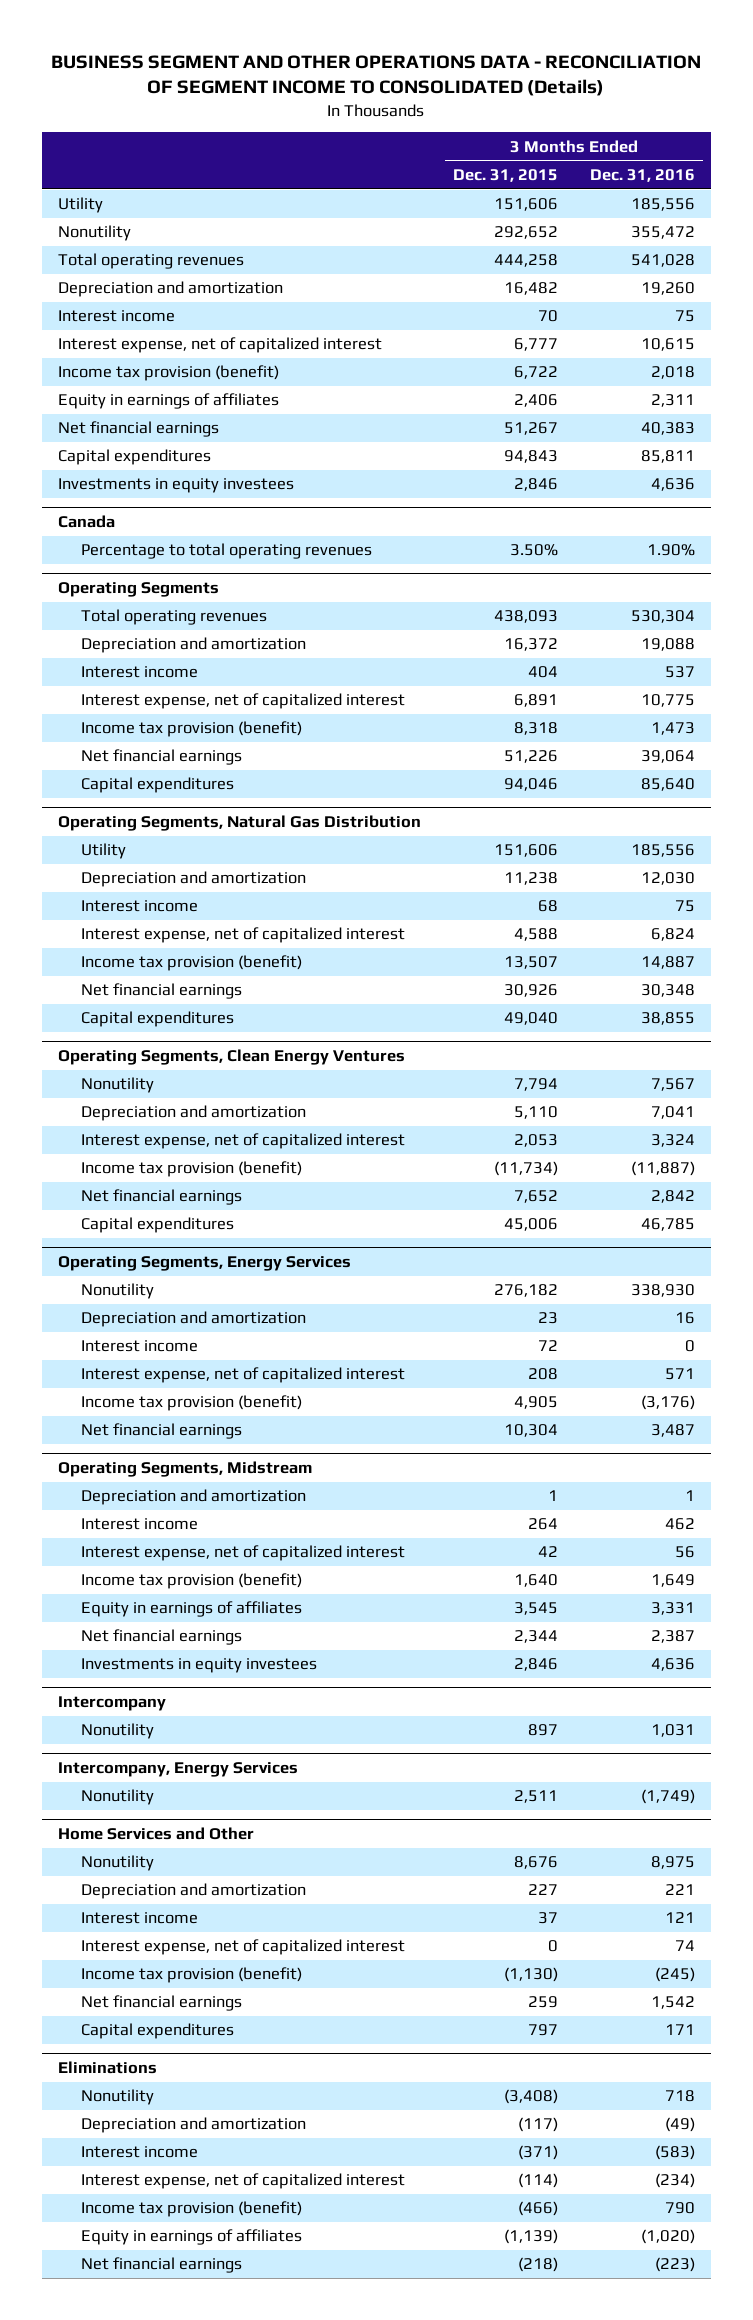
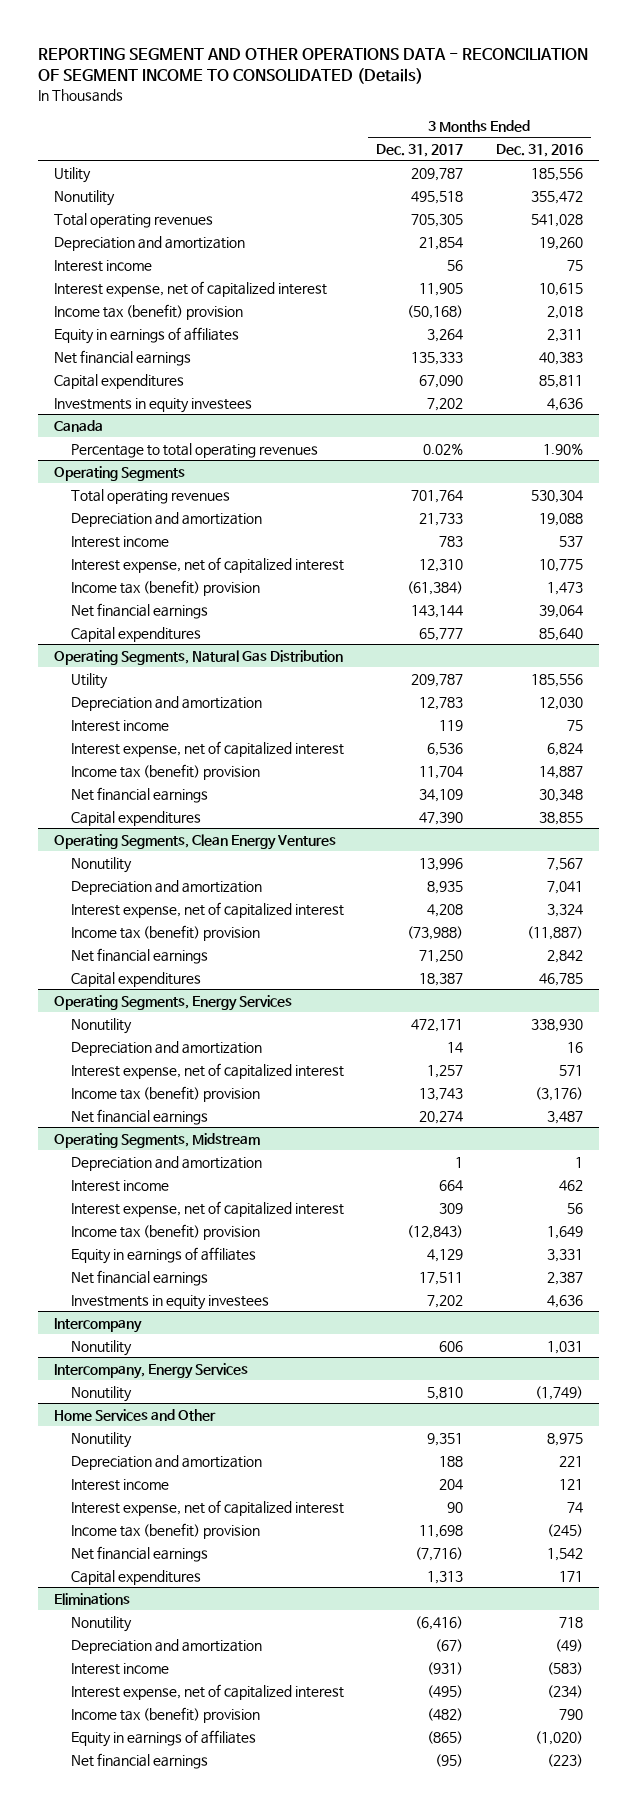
- BUSINESS SEGMENT AND OTHER OPERATIONS DATA - RECONCILIATION OF SEGMENT INCOME TO CONSOLIDATED (Details)
+ REPORTING SEGMENT AND OTHER OPERATIONS DATA - RECONCILIATION OF SEGMENT INCOME TO CONSOLIDATED (Details)
- | 3 Months Ended Dec. 31, 2015 | 3 Months Ended Dec. 31, 2016
+ | 3 Months Ended Dec. 31, 2017 | 3 Months Ended Dec. 31, 2016
- Income tax provision (benefit) | 6,722 | 2,018
+ Income tax (benefit) provision | (50,168) | 2,018
@ Operating Segments
- Income tax provision (benefit) | 8,318 | 1,473
+ Income tax (benefit) provision | (61,384) | 1,473
@ Operating Segments, Natural Gas Distribution
- Income tax provision (benefit) | 13,507 | 14,887
+ Income tax (benefit) provision | 11,704 | 14,887
@ Operating Segments, Clean Energy Ventures
- Income tax provision (benefit) | (11,734) | (11,887)
+ Income tax (benefit) provision | (73,988) | (11,887)
@ Operating Segments, Energy Services
- Interest income | 72 | 0
- Income tax provision (benefit) | 4,905 | (3,176)
+ Income tax (benefit) provision | 13,743 | (3,176)
@ Operating Segments, Midstream
- Income tax provision (benefit) | 1,640 | 1,649
+ Income tax (benefit) provision | (12,843) | 1,649
@ Home Services and Other
- Income tax provision (benefit) | (1,130) | (245)
+ Income tax (benefit) provision | 11,698 | (245)
@ Eliminations
- Income tax provision (benefit) | (466) | 790
+ Income tax (benefit) provision | (482) | 790

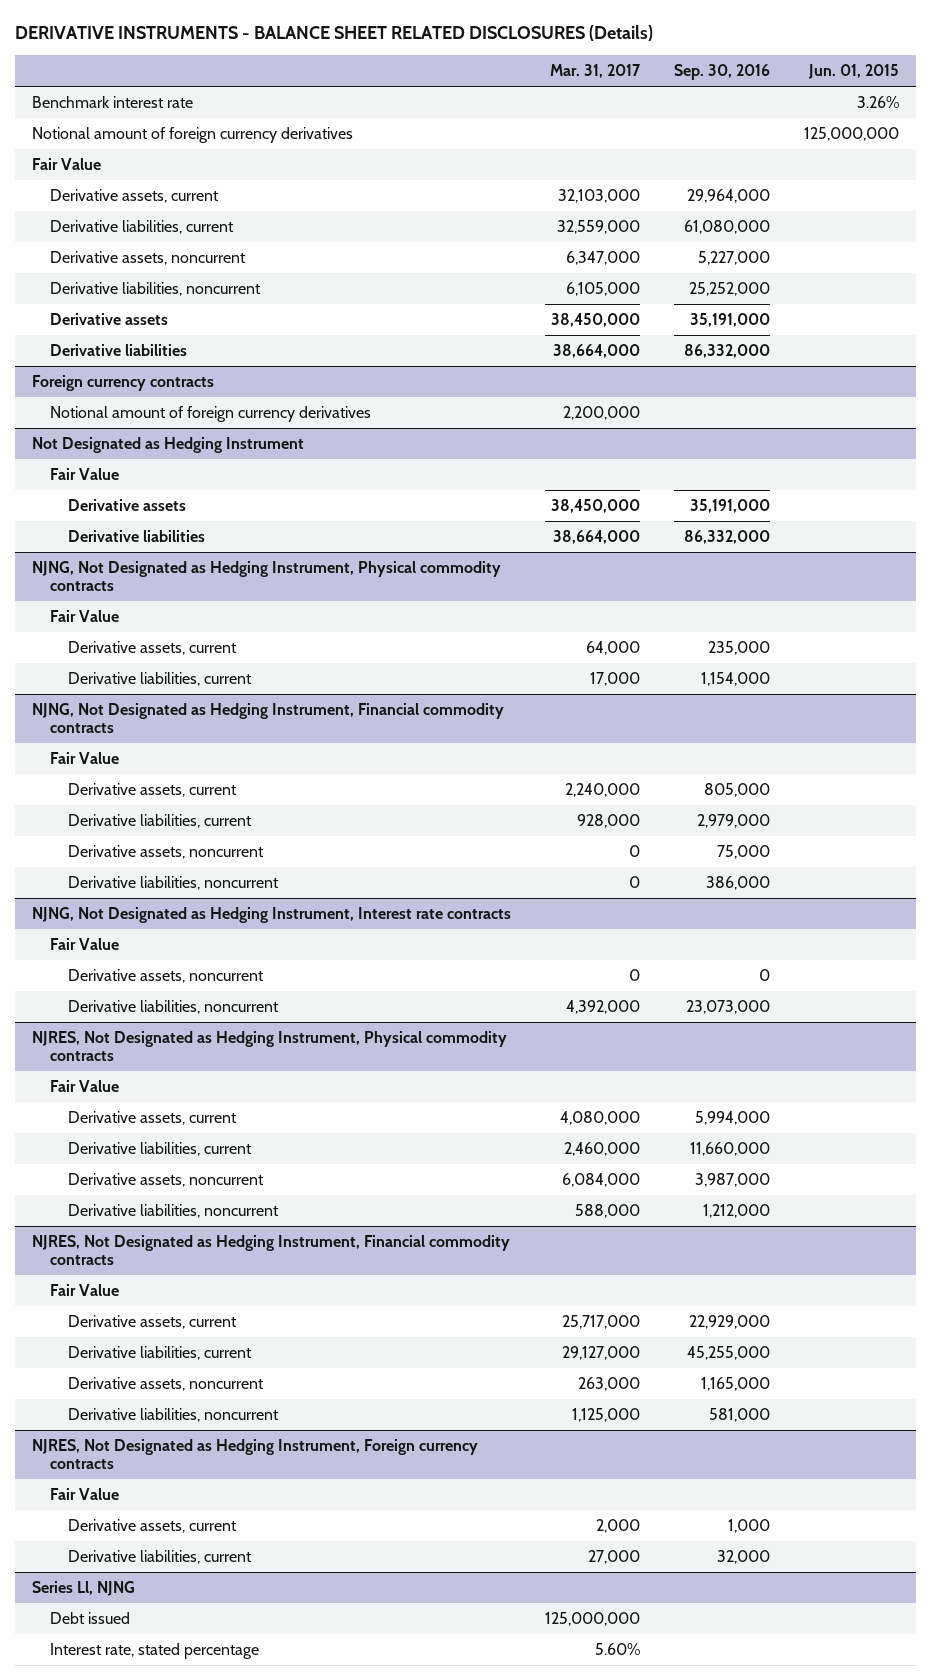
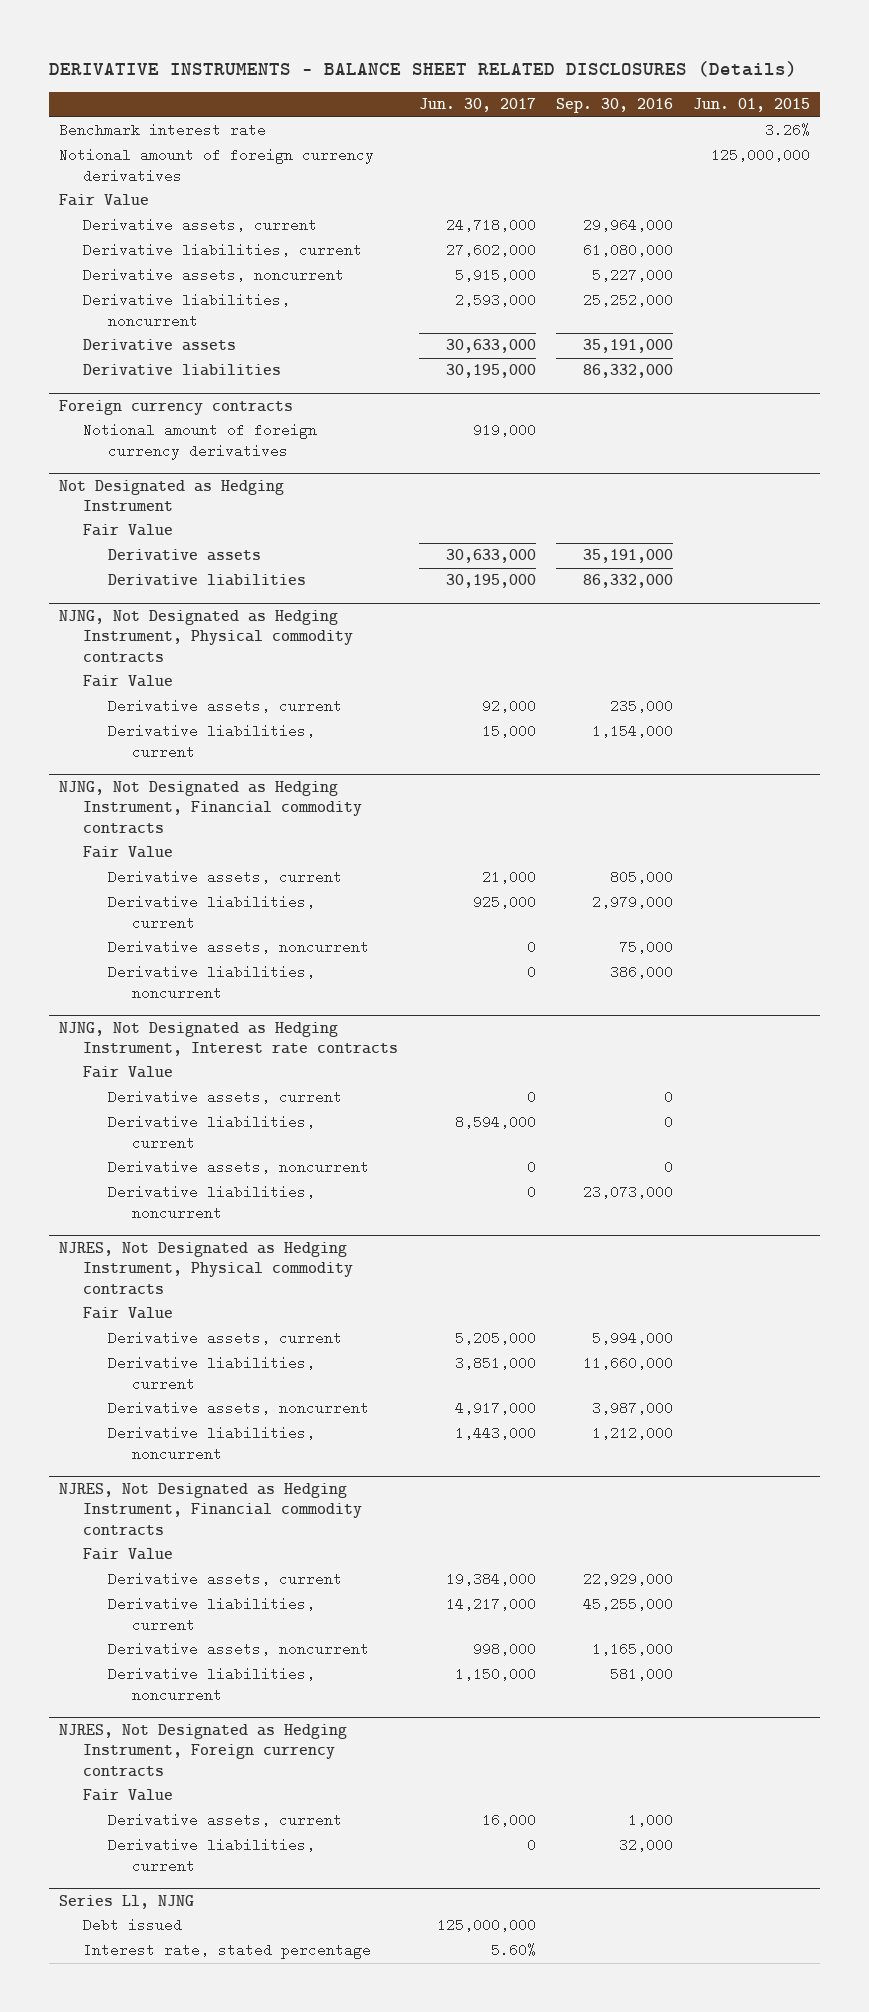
- | Mar. 31, 2017 | Sep. 30, 2016 | Jun. 01, 2015
+ | Jun. 30, 2017 | Sep. 30, 2016 | Jun. 01, 2015
@ NJNG, Not Designated as Hedging Instrument, Interest rate contracts
+ Derivative assets, current | 0 | 0 |
+ Derivative liabilities, current | 8,594,000 | 0 |

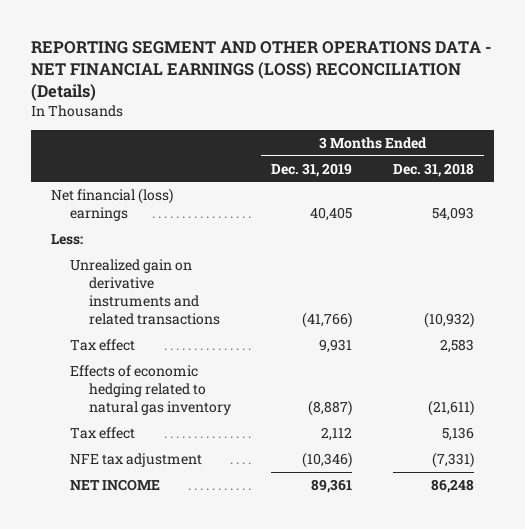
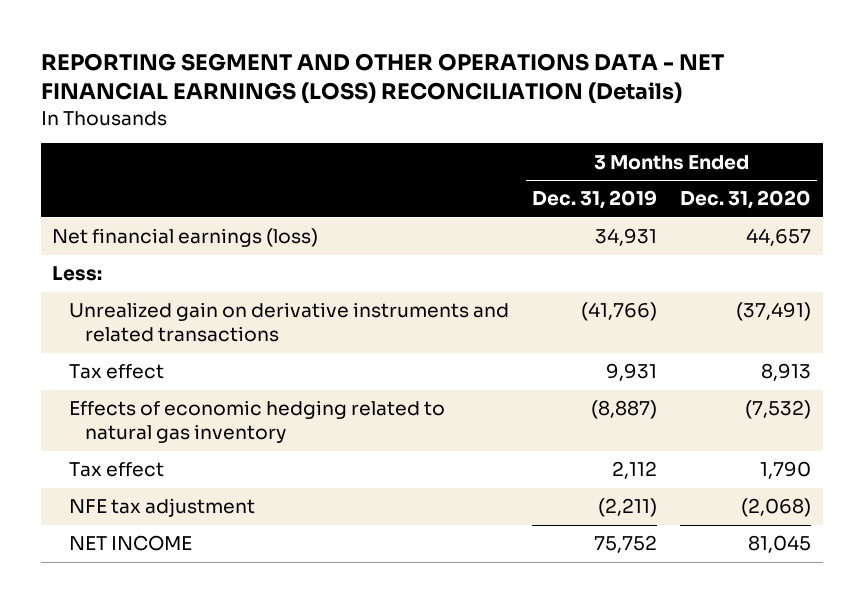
- | 3 Months Ended Dec. 31, 2019 | 3 Months Ended Dec. 31, 2018
+ | 3 Months Ended Dec. 31, 2019 | 3 Months Ended Dec. 31, 2020
- Net financial (loss) earnings | 40,405 | 54,093
+ Net financial earnings (loss) | 34,931 | 44,657
- NFE tax adjustment | (10,346) | (7,331)
- NET INCOME | 89,361 | 86,248
+ NFE tax adjustment | (2,211) | (2,068)
+ NET INCOME | 75,752 | 81,045

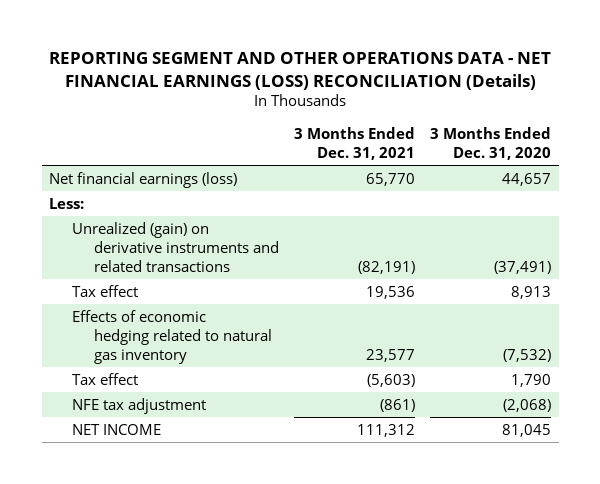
- | 3 Months Ended Dec. 31, 2019 | 3 Months Ended Dec. 31, 2020
+ | 3 Months Ended Dec. 31, 2021 | 3 Months Ended Dec. 31, 2020
- Unrealized gain on derivative instruments and related transactions | (41,766) | (37,491)
+ Unrealized (gain) on derivative instruments and related transactions | (82,191) | (37,491)

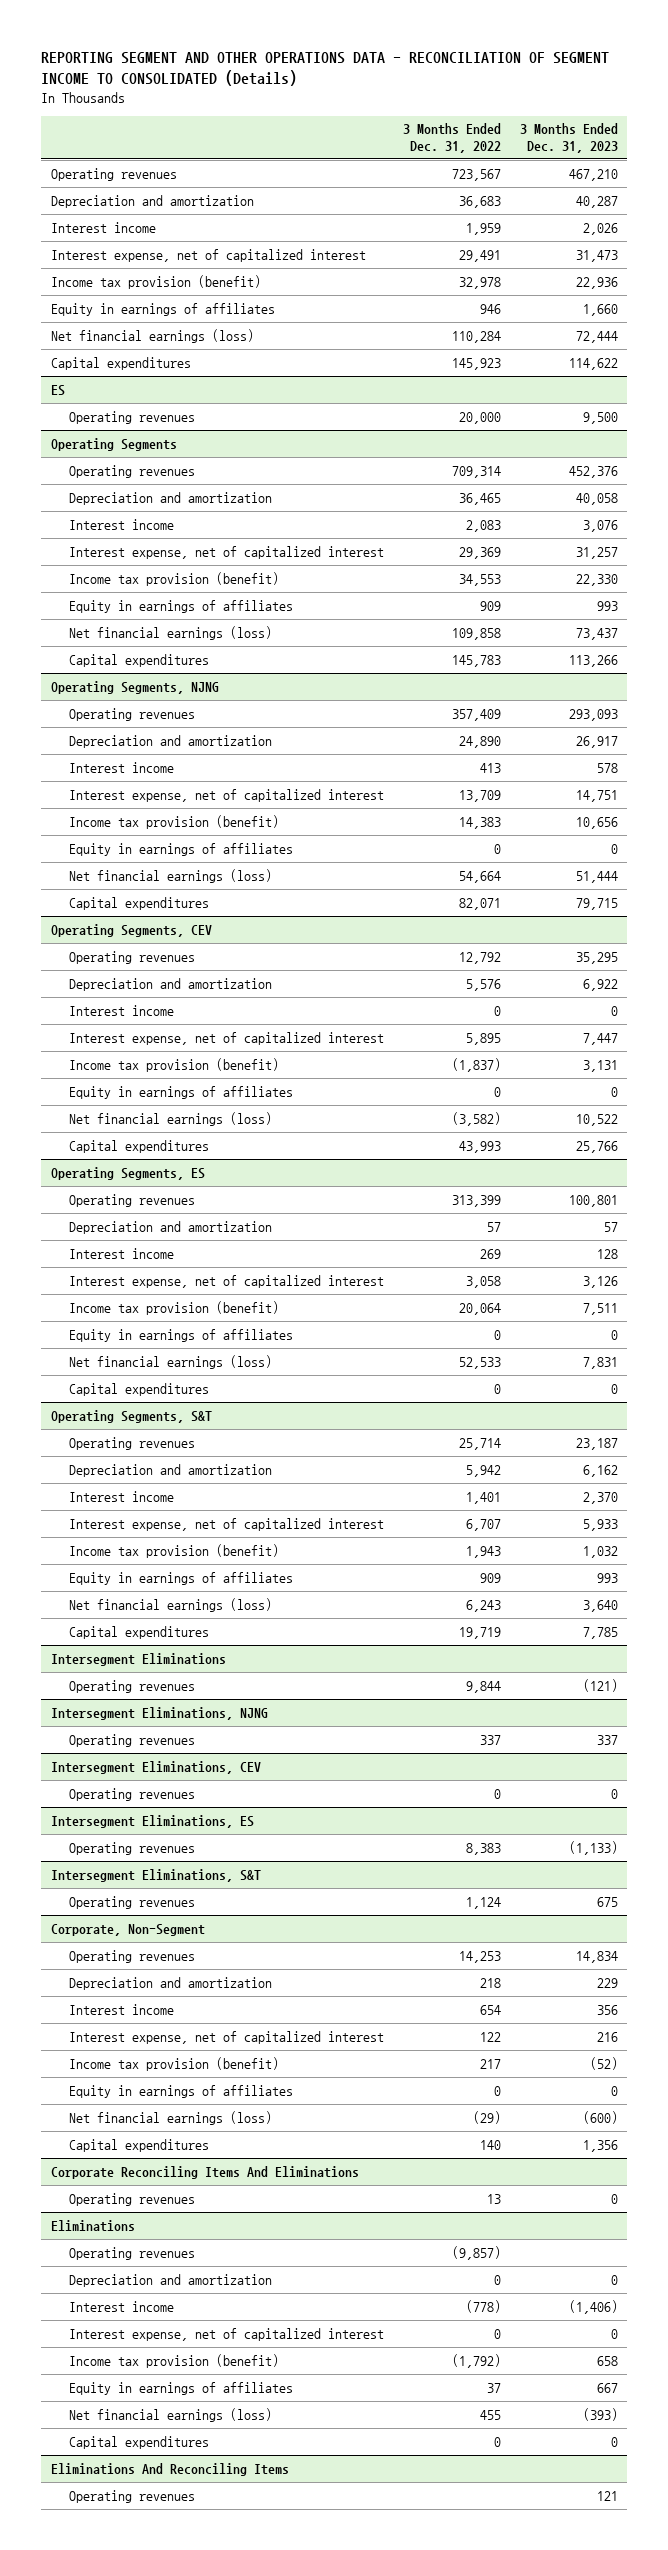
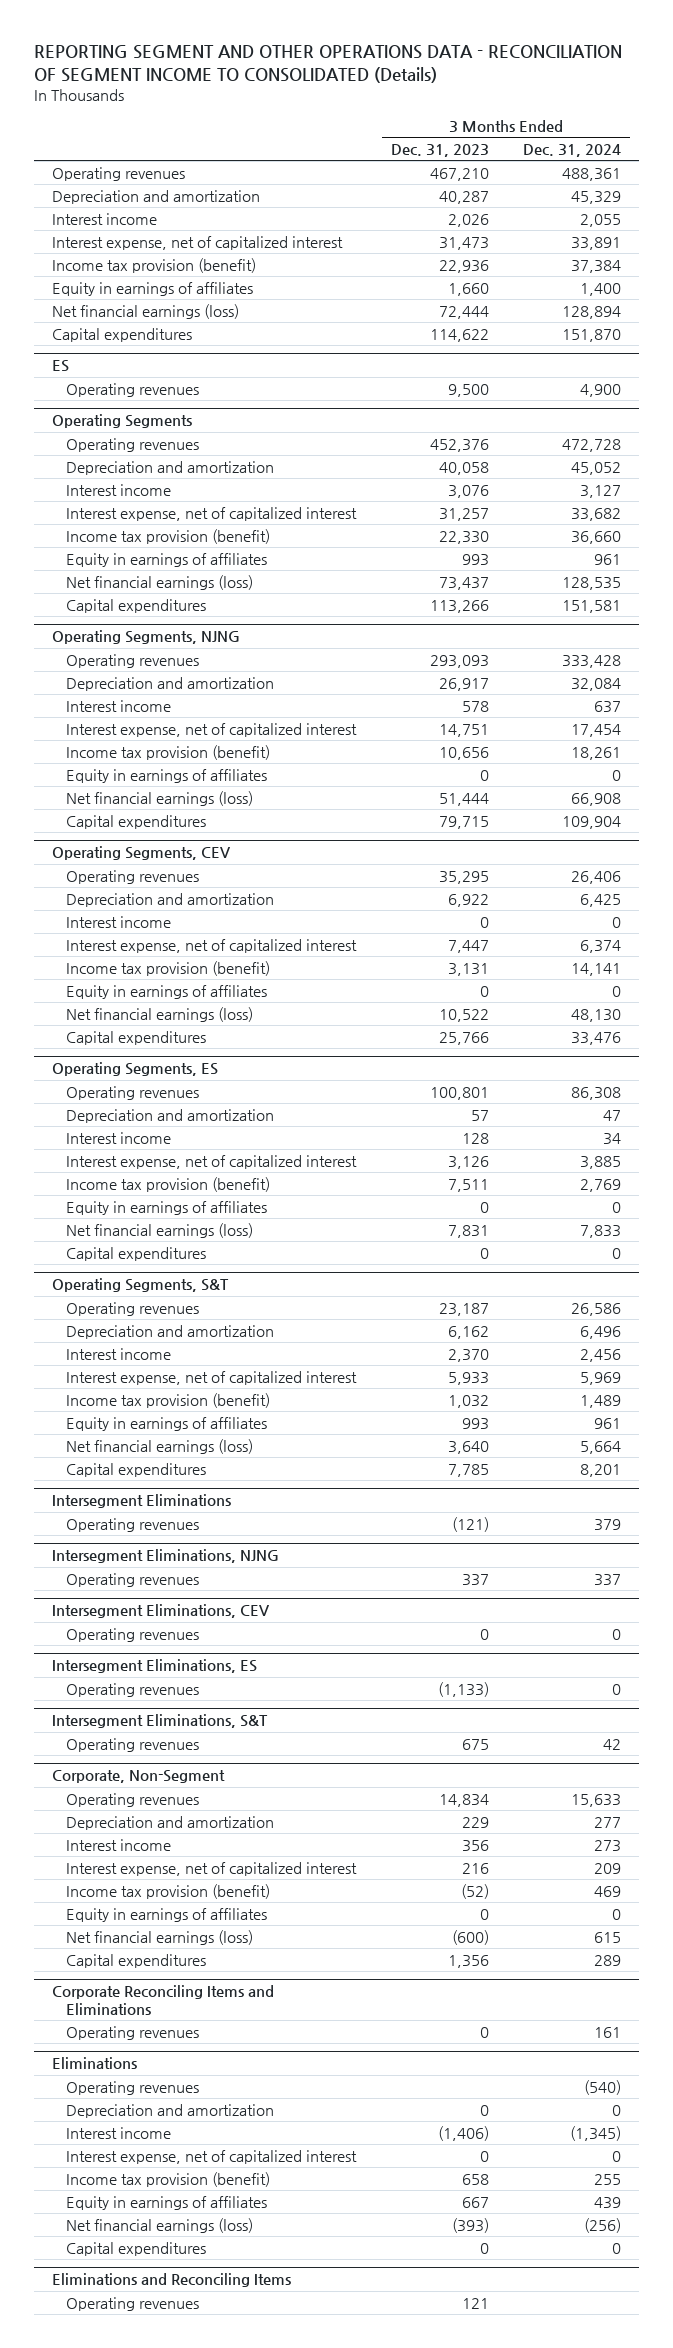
- | 3 Months Ended Dec. 31, 2022 | 3 Months Ended Dec. 31, 2023
+ | 3 Months Ended Dec. 31, 2023 | 3 Months Ended Dec. 31, 2024
- Corporate Reconciling Items And Eliminations
+ Corporate Reconciling Items and Eliminations
- Eliminations And Reconciling Items
+ Eliminations and Reconciling Items

